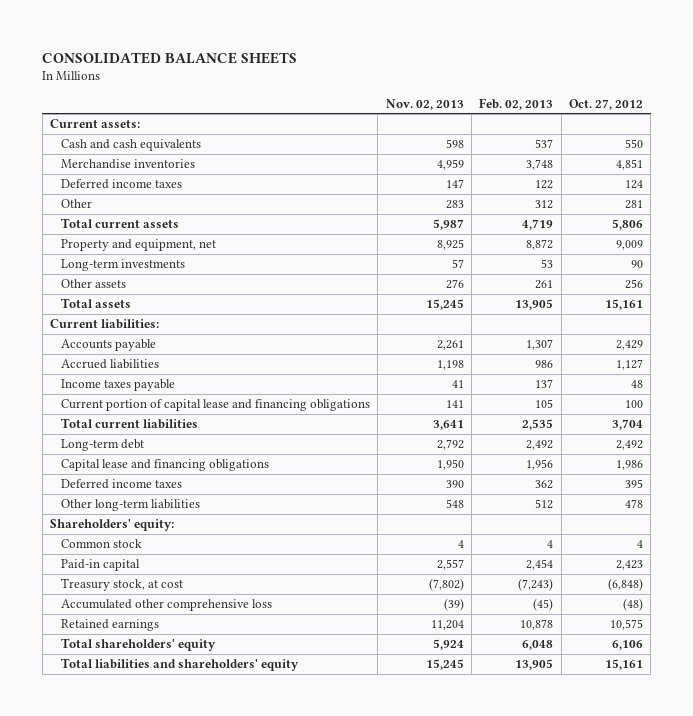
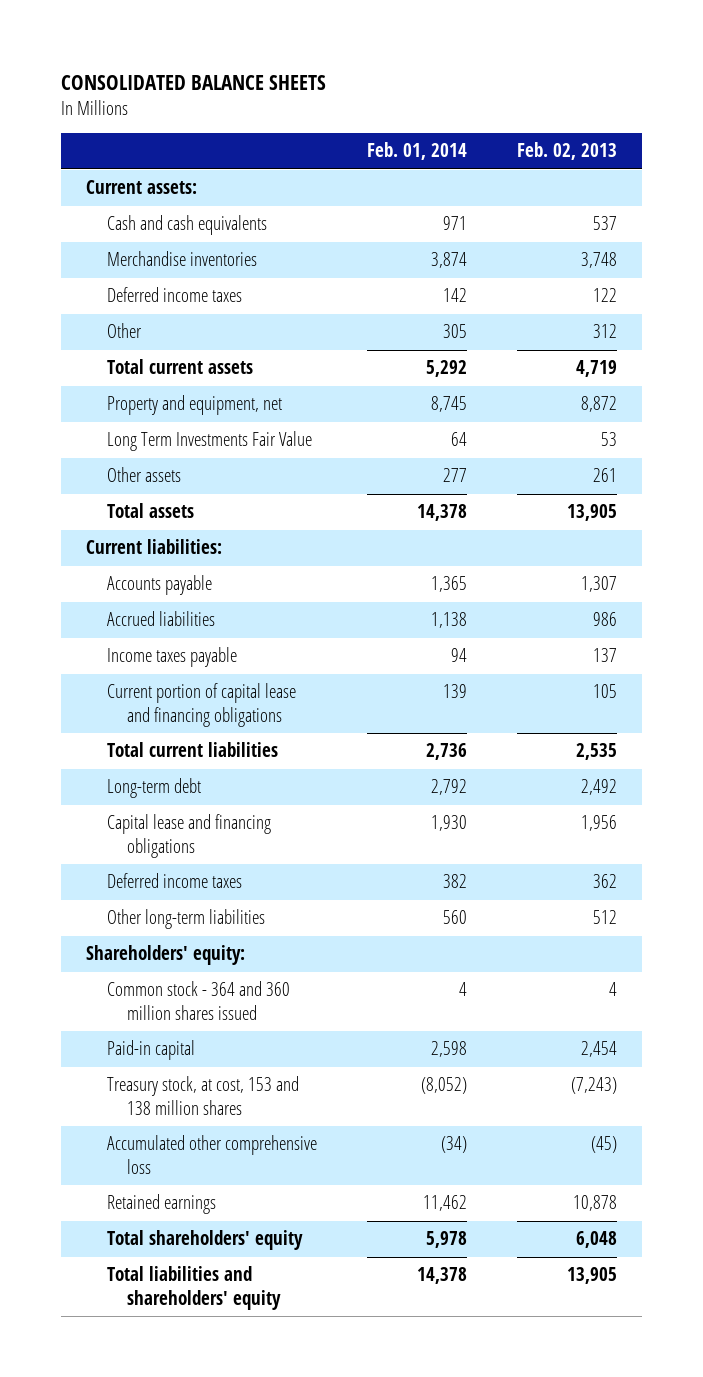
- | Nov. 02, 2013 | Feb. 02, 2013 | Oct. 27, 2012
+ | Feb. 01, 2014 | Feb. 02, 2013
- Long-term investments | 57 | 53 | 90
+ Long Term Investments Fair Value | 64 | 53
- Common stock | 4 | 4 | 4
+ Common stock - 364 and 360 million shares issued | 4 | 4
- Treasury stock, at cost | (7,802) | (7,243) | (6,848)
+ Treasury stock, at cost, 153 and 138 million shares | (8,052) | (7,243)

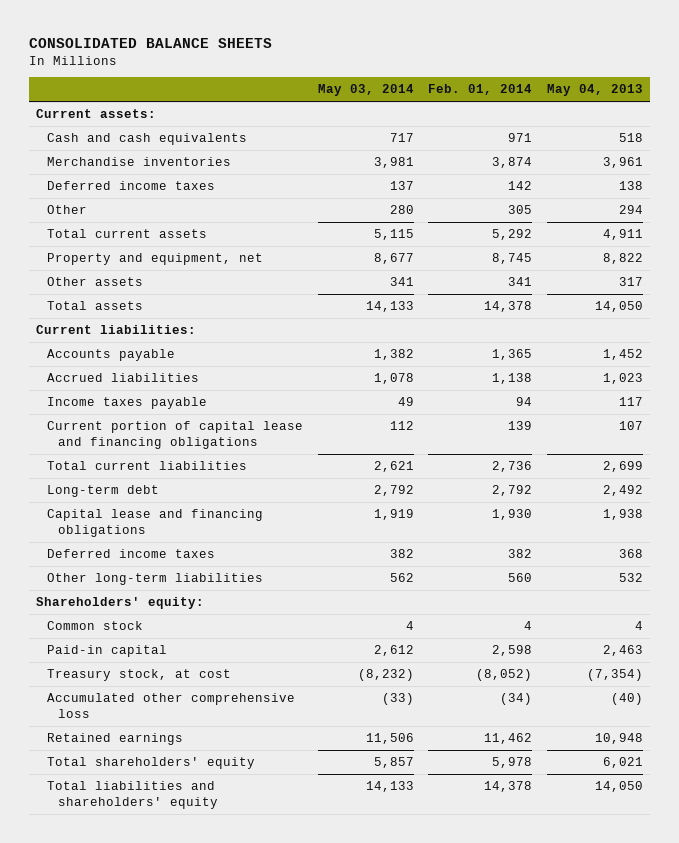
- | Feb. 01, 2014 | Feb. 02, 2013
+ | May 03, 2014 | Feb. 01, 2014 | May 04, 2013
- Long Term Investments Fair Value | 64 | 53
- Other assets | 277 | 261
+ Other assets | 341 | 341 | 317
- Common stock - 364 and 360 million shares issued | 4 | 4
+ Common stock | 4 | 4 | 4
- Treasury stock, at cost, 153 and 138 million shares | (8,052) | (7,243)
+ Treasury stock, at cost | (8,232) | (8,052) | (7,354)

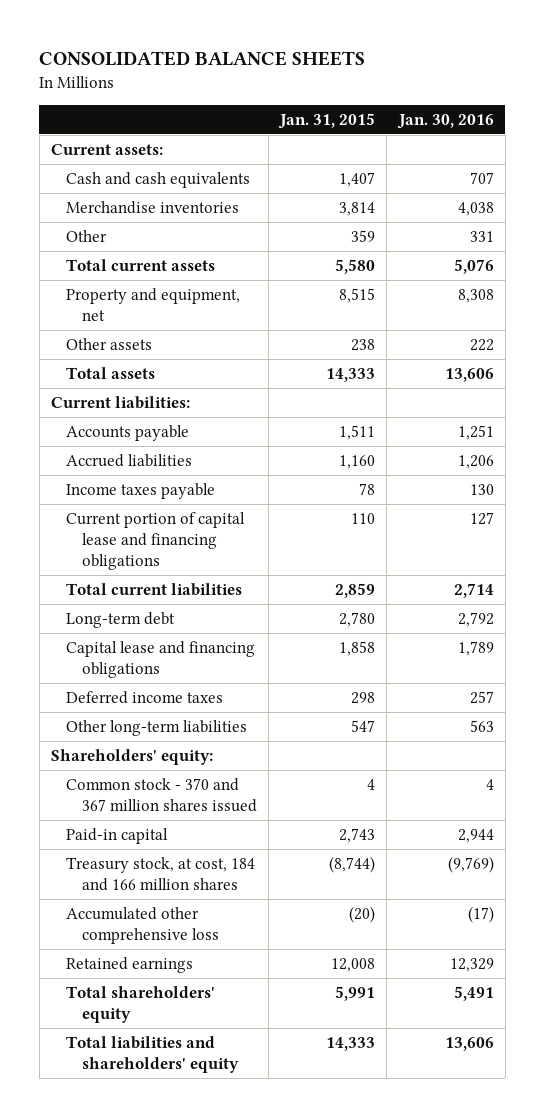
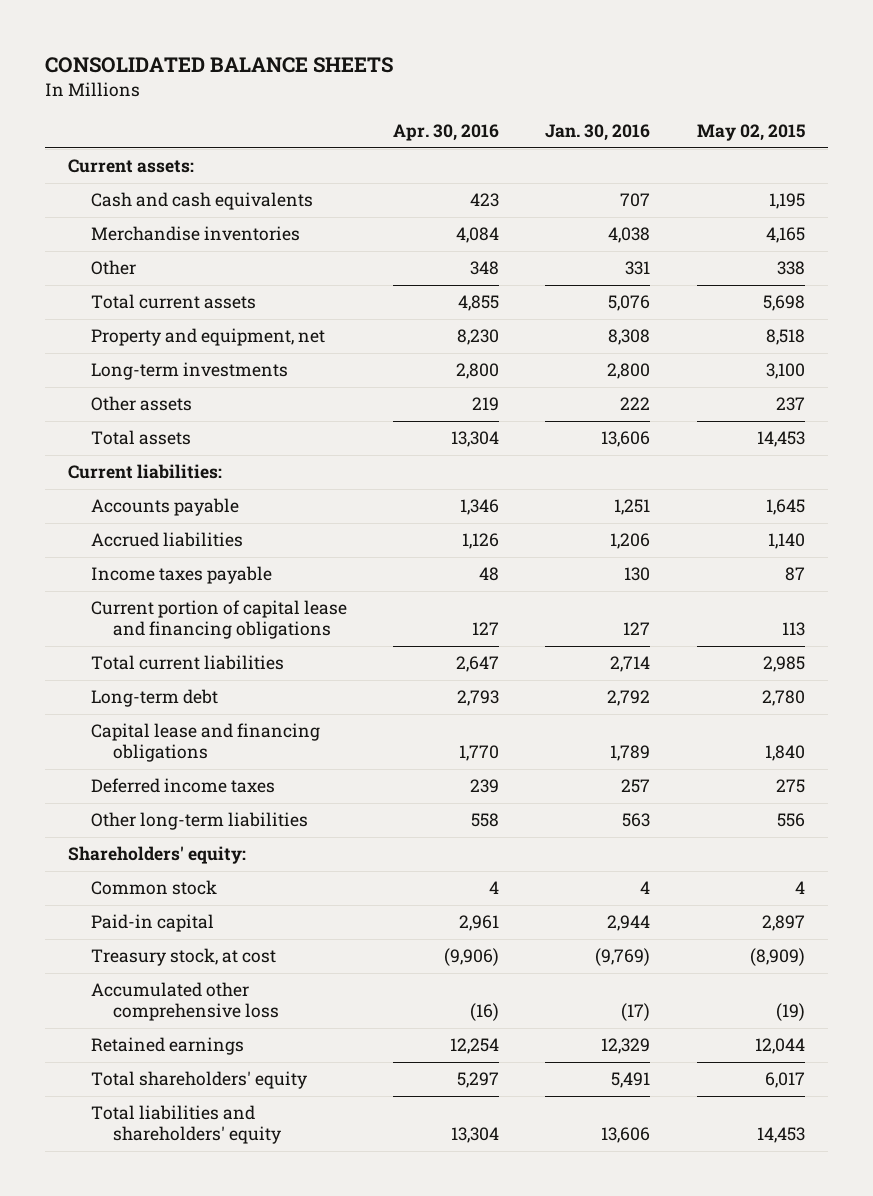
- | Jan. 31, 2015 | Jan. 30, 2016
+ | Apr. 30, 2016 | Jan. 30, 2016 | May 02, 2015
+ Long-term investments | 2,800 | 2,800 | 3,100
- Common stock - 370 and 367 million shares issued | 4 | 4
+ Common stock | 4 | 4 | 4
- Treasury stock, at cost, 184 and 166 million shares | (8,744) | (9,769)
+ Treasury stock, at cost | (9,906) | (9,769) | (8,909)

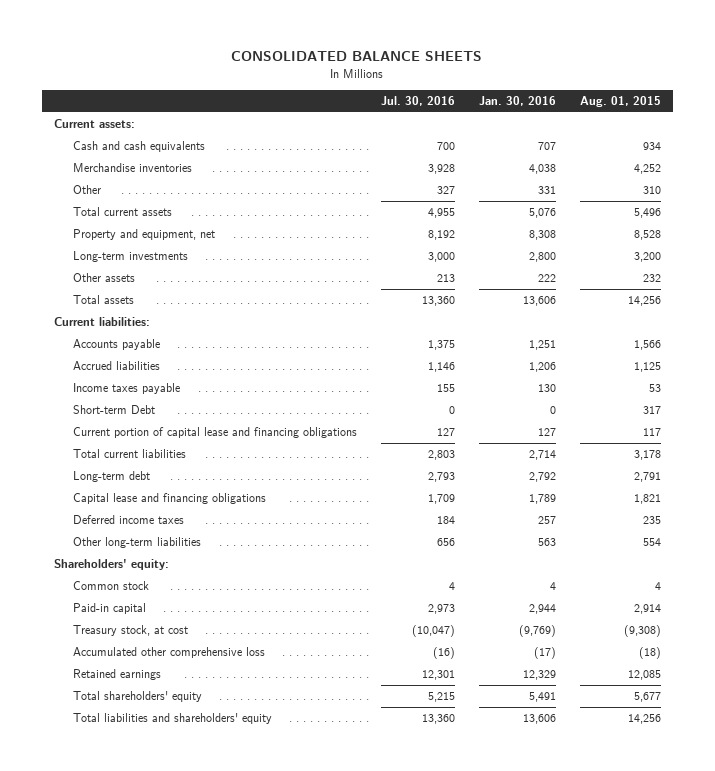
- | Apr. 30, 2016 | Jan. 30, 2016 | May 02, 2015
+ | Jul. 30, 2016 | Jan. 30, 2016 | Aug. 01, 2015
+ Short-term Debt | 0 | 0 | 317

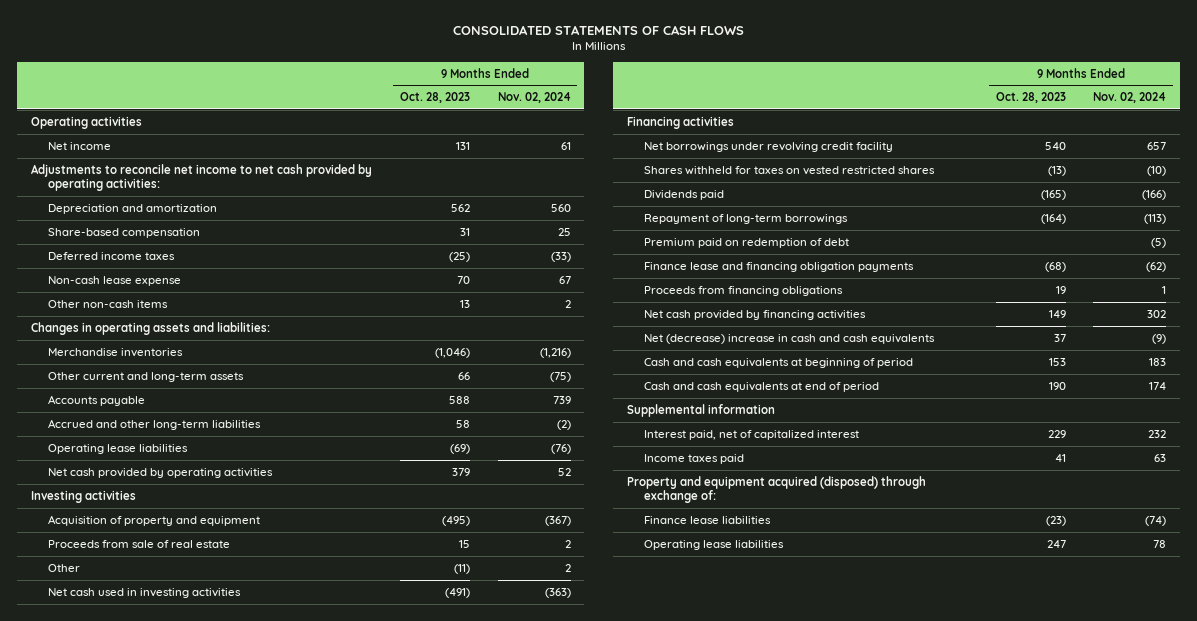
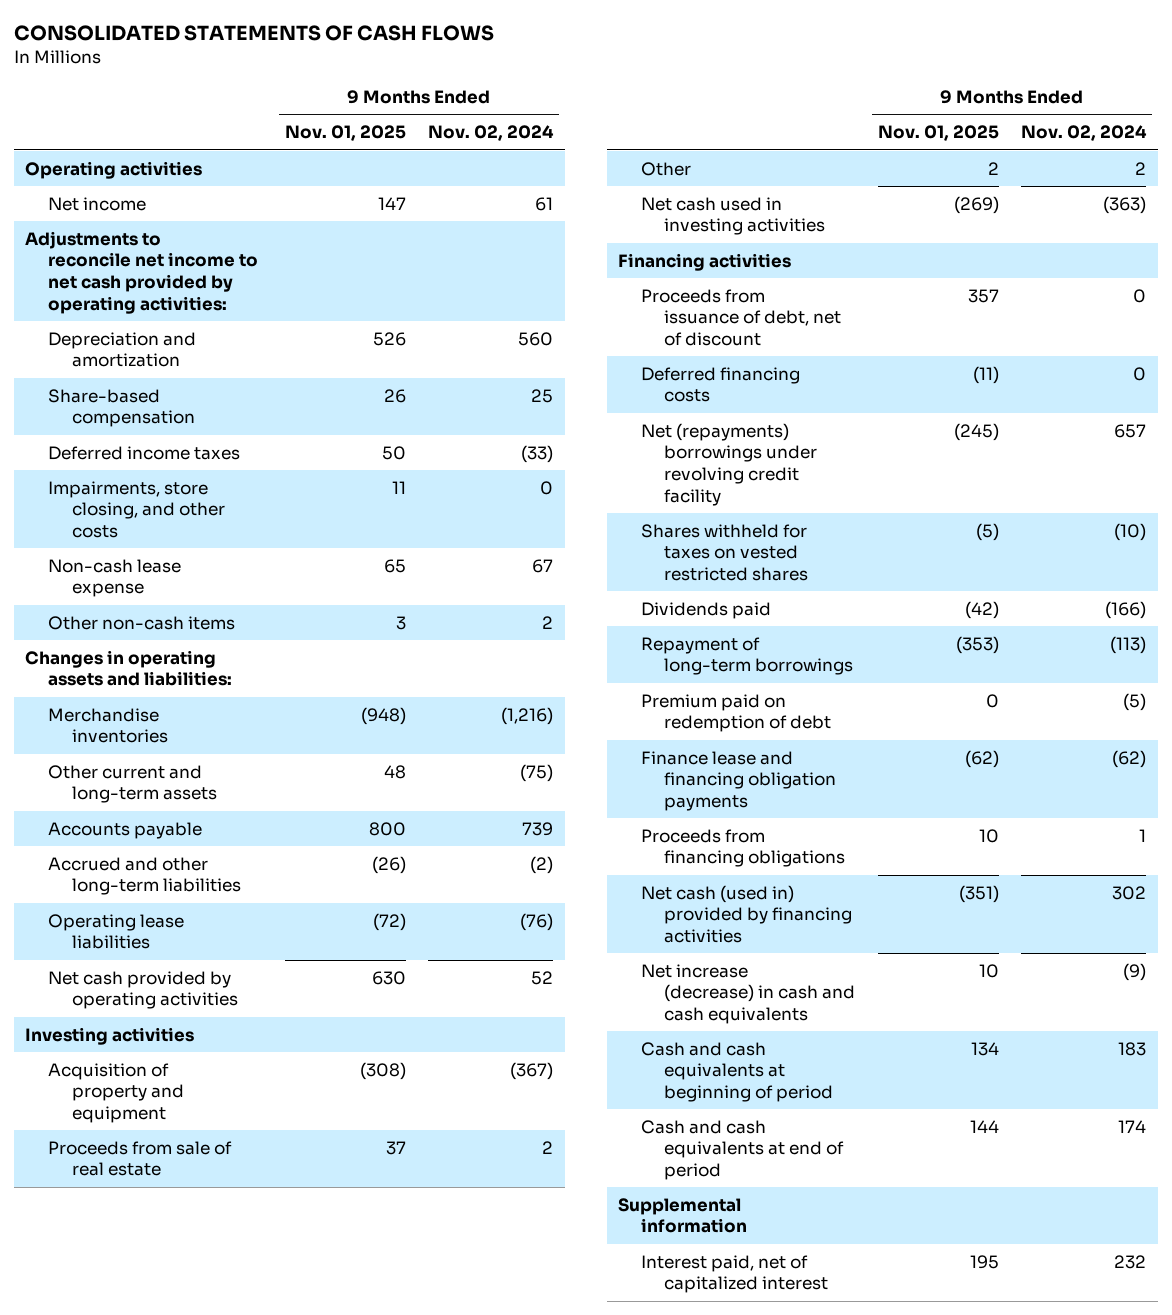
- | 9 Months Ended Oct. 28, 2023 | 9 Months Ended Nov. 02, 2024
+ | 9 Months Ended Nov. 01, 2025 | 9 Months Ended Nov. 02, 2024
+ Impairments, store closing, and other costs | 11 | 0
- Net borrowings under revolving credit facility | 540 | 657
+ Proceeds from issuance of debt, net of discount | 357 | 0
+ Deferred financing costs | (11) | 0
+ Net (repayments) borrowings under revolving credit facility | (245) | 657
- Net cash provided by financing activities | 149 | 302
- Net (decrease) increase in cash and cash equivalents | 37 | (9)
+ Net cash (used in) provided by financing activities | (351) | 302
+ Net increase (decrease) in cash and cash equivalents | 10 | (9)
- Income taxes paid | 41 | 63
- Property and equipment acquired (disposed) through exchange of:
- Finance lease liabilities | (23) | (74)
- Operating lease liabilities | 247 | 78

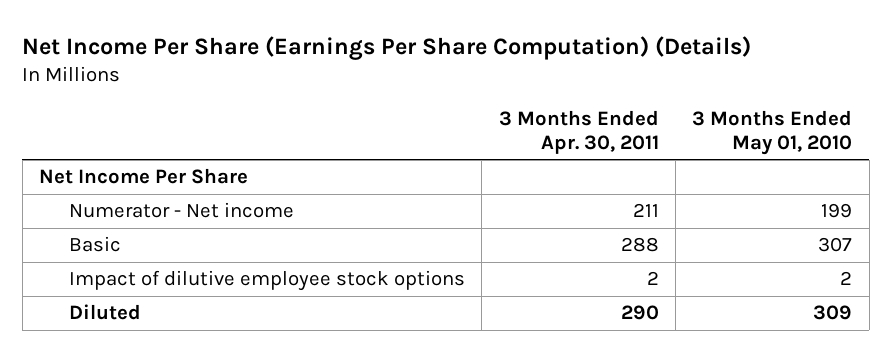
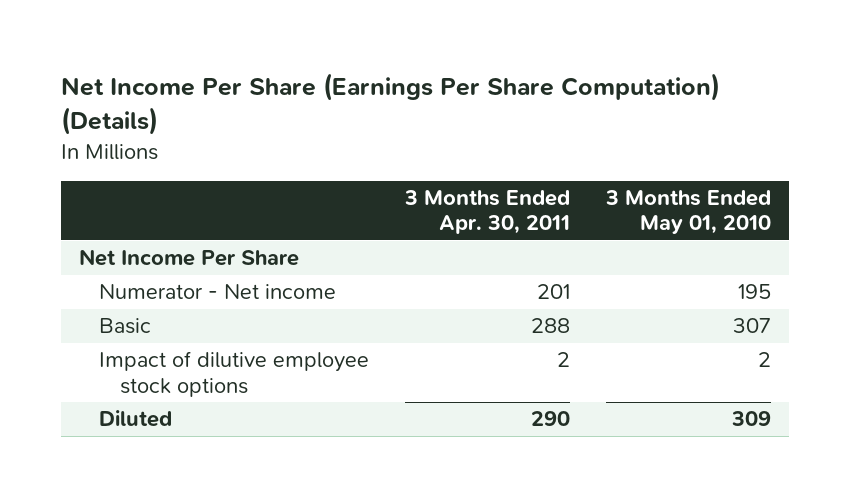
- Numerator - Net income | 211 | 199
+ Numerator - Net income | 201 | 195

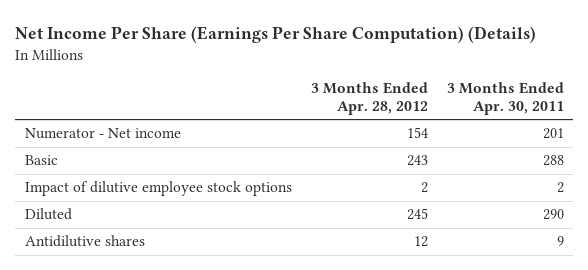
- | 3 Months Ended Apr. 30, 2011 | 3 Months Ended May 01, 2010
+ | 3 Months Ended Apr. 28, 2012 | 3 Months Ended Apr. 30, 2011
- Net Income Per Share
+ Antidilutive shares | 12 | 9

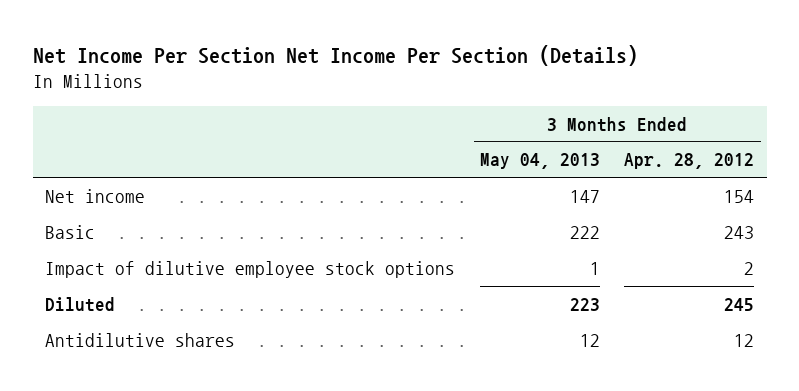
- Net Income Per Share (Earnings Per Share Computation) (Details)
+ Net Income Per Section Net Income Per Section (Details)
- | 3 Months Ended Apr. 28, 2012 | 3 Months Ended Apr. 30, 2011
+ | 3 Months Ended May 04, 2013 | 3 Months Ended Apr. 28, 2012
- Numerator - Net income | 154 | 201
+ Net income | 147 | 154

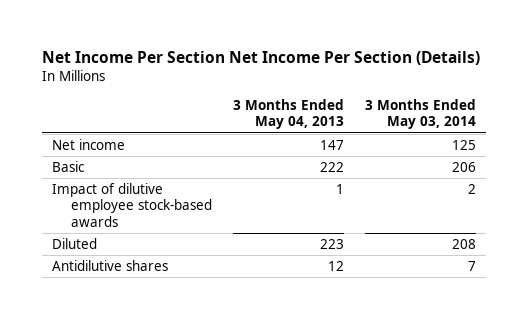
- | 3 Months Ended May 04, 2013 | 3 Months Ended Apr. 28, 2012
+ | 3 Months Ended May 04, 2013 | 3 Months Ended May 03, 2014
- Impact of dilutive employee stock options | 1 | 2
+ Impact of dilutive employee stock-based awards | 1 | 2

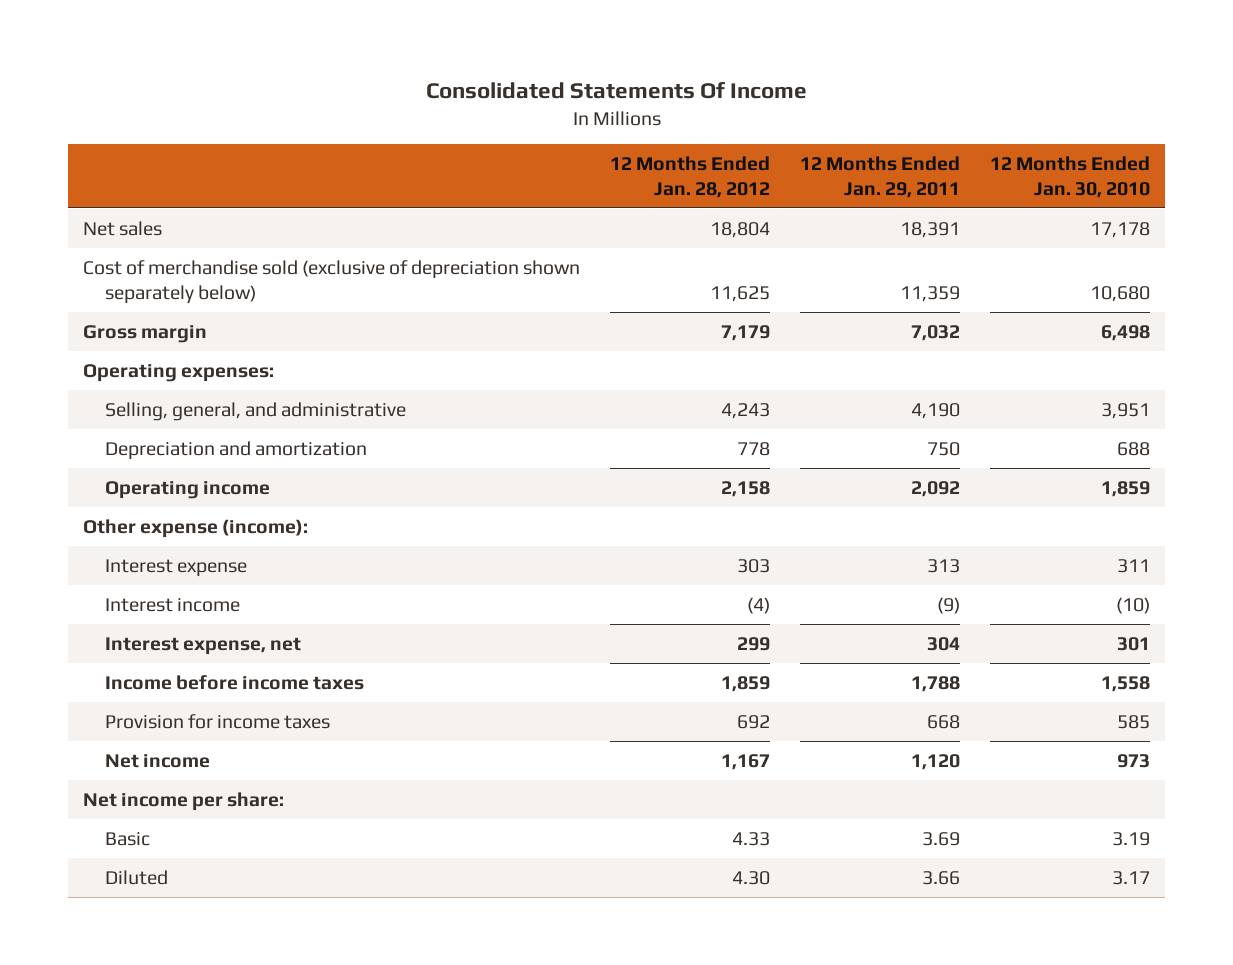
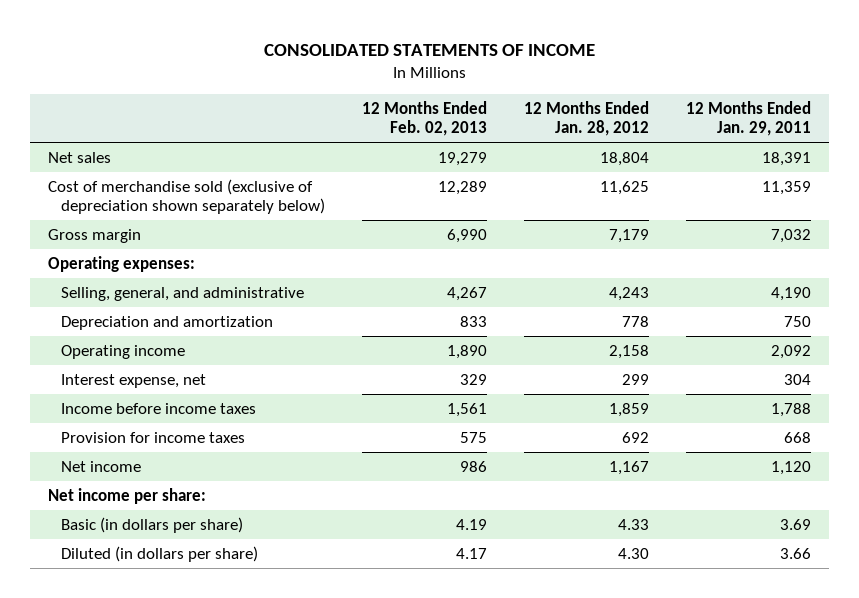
- Consolidated Statements Of Income
+ CONSOLIDATED STATEMENTS OF INCOME
- | 12 Months Ended Jan. 28, 2012 | 12 Months Ended Jan. 29, 2011 | 12 Months Ended Jan. 30, 2010
+ | 12 Months Ended Feb. 02, 2013 | 12 Months Ended Jan. 28, 2012 | 12 Months Ended Jan. 29, 2011
- Other expense (income):
- Interest expense | 303 | 313 | 311
- Interest income | (4) | (9) | (10)
- Basic | 4.33 | 3.69 | 3.19
- Diluted | 4.30 | 3.66 | 3.17
+ Basic (in dollars per share) | 4.19 | 4.33 | 3.69
+ Diluted (in dollars per share) | 4.17 | 4.30 | 3.66

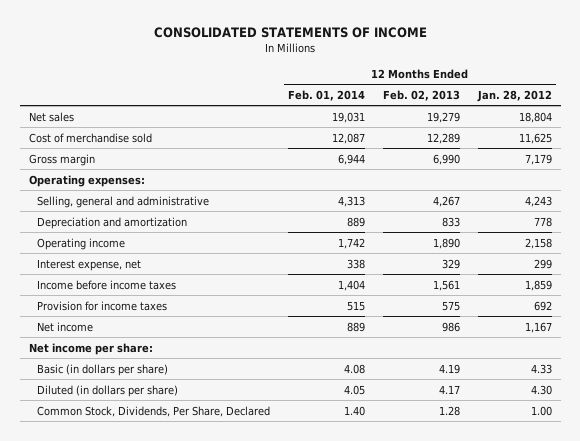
- | 12 Months Ended Feb. 02, 2013 | 12 Months Ended Jan. 28, 2012 | 12 Months Ended Jan. 29, 2011
+ | 12 Months Ended Feb. 01, 2014 | 12 Months Ended Feb. 02, 2013 | 12 Months Ended Jan. 28, 2012
- Cost of merchandise sold (exclusive of depreciation shown separately below) | 12,289 | 11,625 | 11,359
+ Cost of merchandise sold | 12,087 | 12,289 | 11,625
- Selling, general, and administrative | 4,267 | 4,243 | 4,190
+ Selling, general and administrative | 4,313 | 4,267 | 4,243
+ Common Stock, Dividends, Per Share, Declared | 1.40 | 1.28 | 1.00

